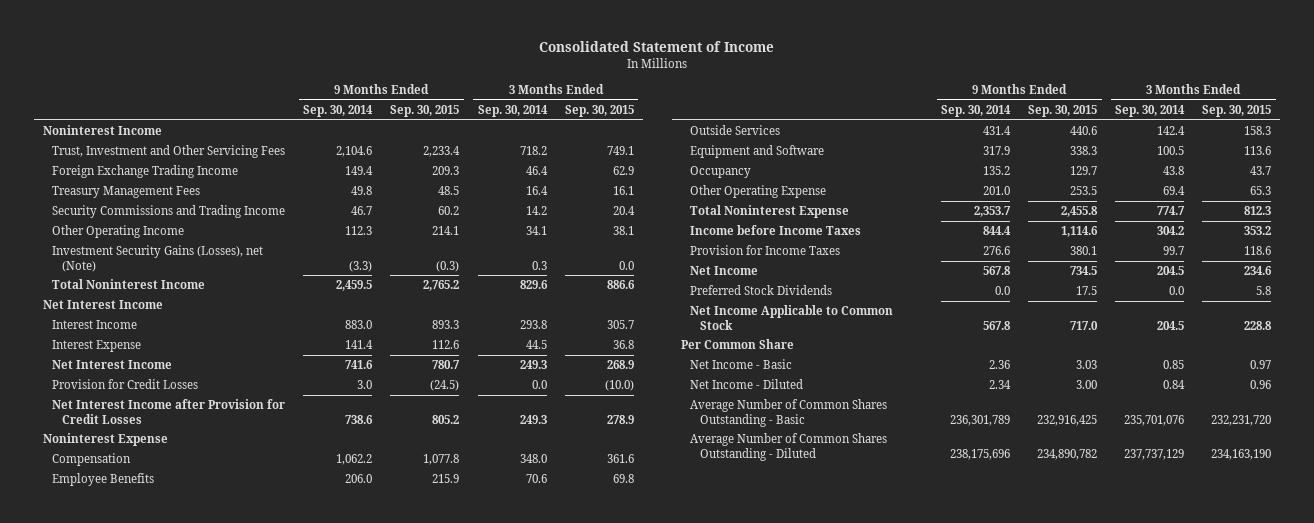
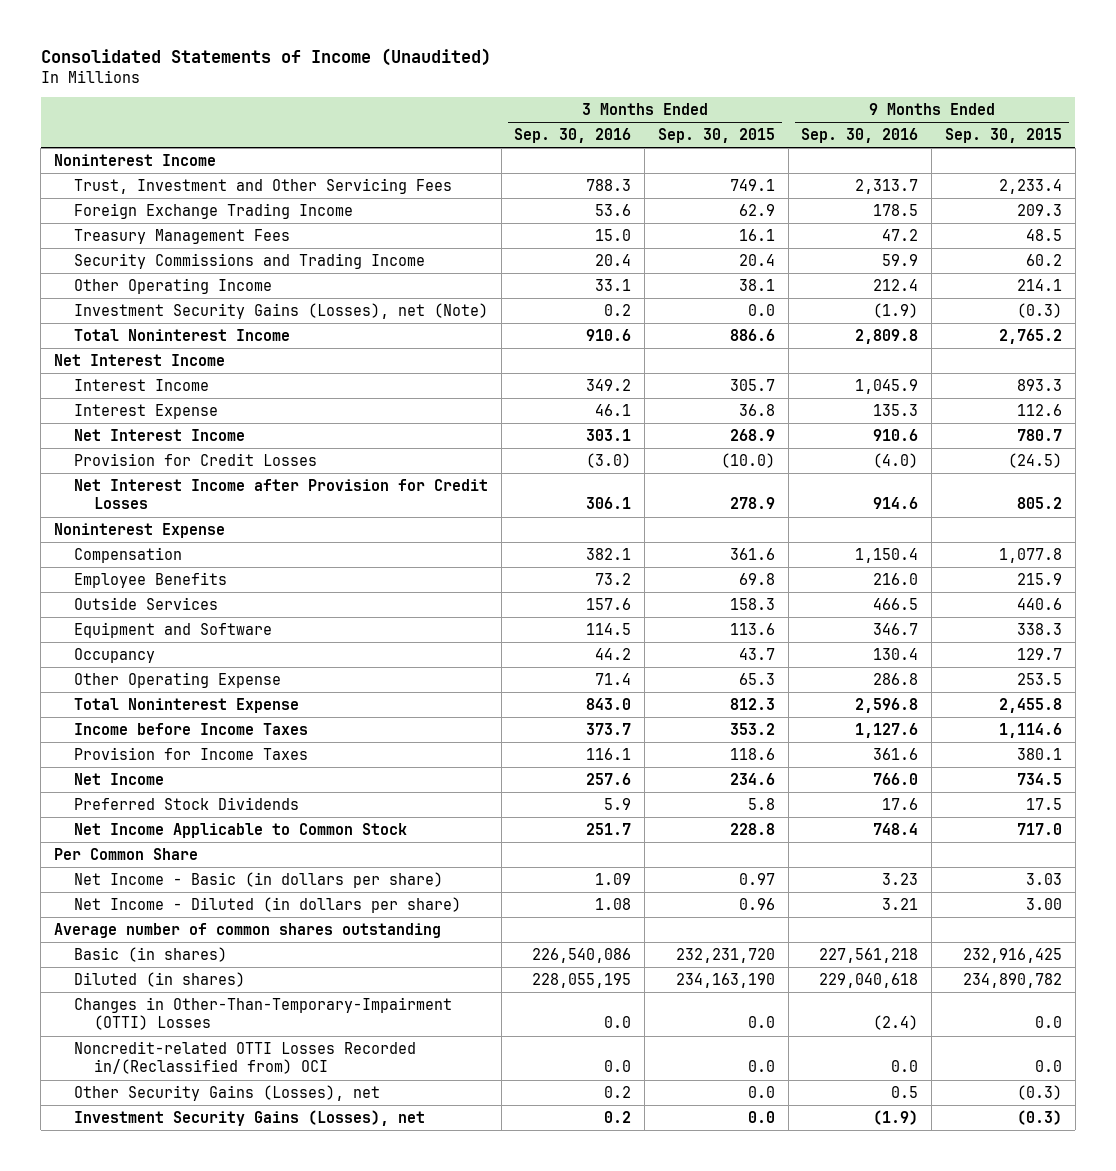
- Consolidated Statement of Income
+ Consolidated Statements of Income (Unaudited)
- | 9 Months Ended Sep. 30, 2014 | 9 Months Ended Sep. 30, 2015 | 3 Months Ended Sep. 30, 2014 | 3 Months Ended Sep. 30, 2015
+ | 3 Months Ended Sep. 30, 2016 | 3 Months Ended Sep. 30, 2015 | 9 Months Ended Sep. 30, 2016 | 9 Months Ended Sep. 30, 2015
- Net Income - Basic | 2.36 | 3.03 | 0.85 | 0.97
- Net Income - Diluted | 2.34 | 3.00 | 0.84 | 0.96
- Average Number of Common Shares Outstanding - Basic | 236,301,789 | 232,916,425 | 235,701,076 | 232,231,720
- Average Number of Common Shares Outstanding - Diluted | 238,175,696 | 234,890,782 | 237,737,129 | 234,163,190
+ Net Income - Basic (in dollars per share) | 1.09 | 0.97 | 3.23 | 3.03
+ Net Income - Diluted (in dollars per share) | 1.08 | 0.96 | 3.21 | 3.00
+ Average number of common shares outstanding
+ Basic (in shares) | 226,540,086 | 232,231,720 | 227,561,218 | 232,916,425
+ Diluted (in shares) | 228,055,195 | 234,163,190 | 229,040,618 | 234,890,782
+ Changes in Other-Than-Temporary-Impairment (OTTI) Losses | 0.0 | 0.0 | (2.4) | 0.0
+ Noncredit-related OTTI Losses Recorded in/(Reclassified from) OCI | 0.0 | 0.0 | 0.0 | 0.0
+ Other Security Gains (Losses), net | 0.2 | 0.0 | 0.5 | (0.3)
+ Investment Security Gains (Losses), net | 0.2 | 0.0 | (1.9) | (0.3)

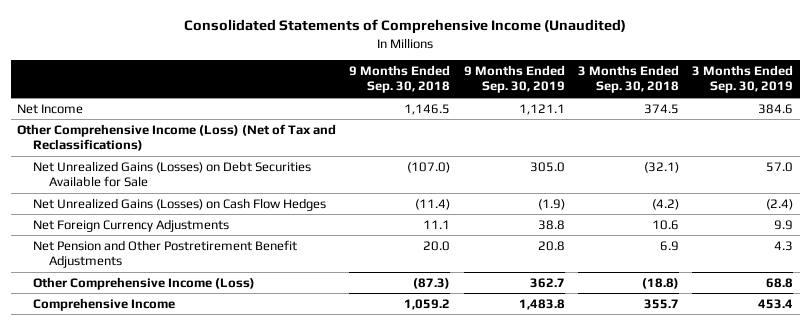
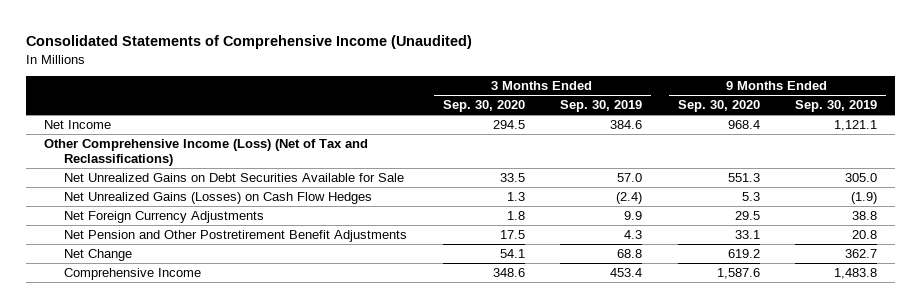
- | 9 Months Ended Sep. 30, 2018 | 9 Months Ended Sep. 30, 2019 | 3 Months Ended Sep. 30, 2018 | 3 Months Ended Sep. 30, 2019
+ | 3 Months Ended Sep. 30, 2020 | 3 Months Ended Sep. 30, 2019 | 9 Months Ended Sep. 30, 2020 | 9 Months Ended Sep. 30, 2019
- Net Unrealized Gains (Losses) on Debt Securities Available for Sale | (107.0) | 305.0 | (32.1) | 57.0
+ Net Unrealized Gains on Debt Securities Available for Sale | 33.5 | 57.0 | 551.3 | 305.0
- Other Comprehensive Income (Loss) | (87.3) | 362.7 | (18.8) | 68.8
+ Net Change | 54.1 | 68.8 | 619.2 | 362.7

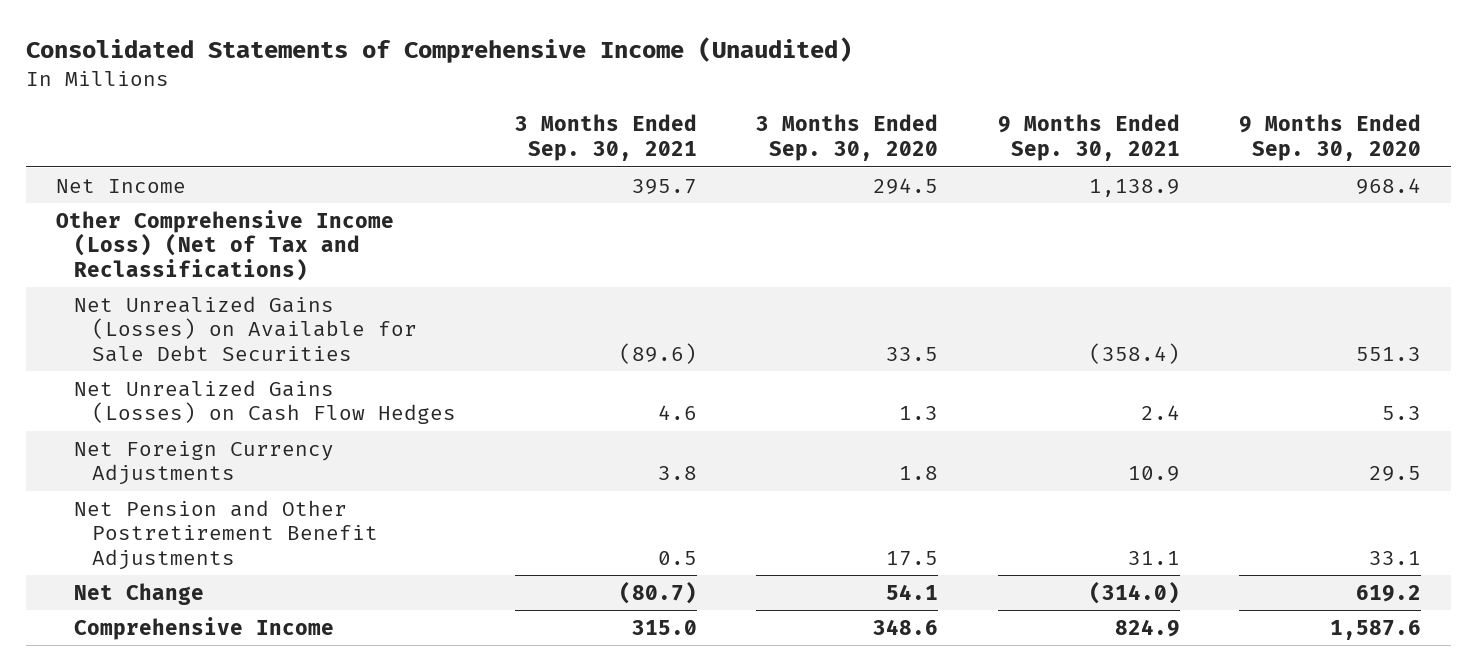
- | 3 Months Ended Sep. 30, 2020 | 3 Months Ended Sep. 30, 2019 | 9 Months Ended Sep. 30, 2020 | 9 Months Ended Sep. 30, 2019
+ | 3 Months Ended Sep. 30, 2021 | 3 Months Ended Sep. 30, 2020 | 9 Months Ended Sep. 30, 2021 | 9 Months Ended Sep. 30, 2020
- Net Unrealized Gains on Debt Securities Available for Sale | 33.5 | 57.0 | 551.3 | 305.0
+ Net Unrealized Gains (Losses) on Available for Sale Debt Securities | (89.6) | 33.5 | (358.4) | 551.3

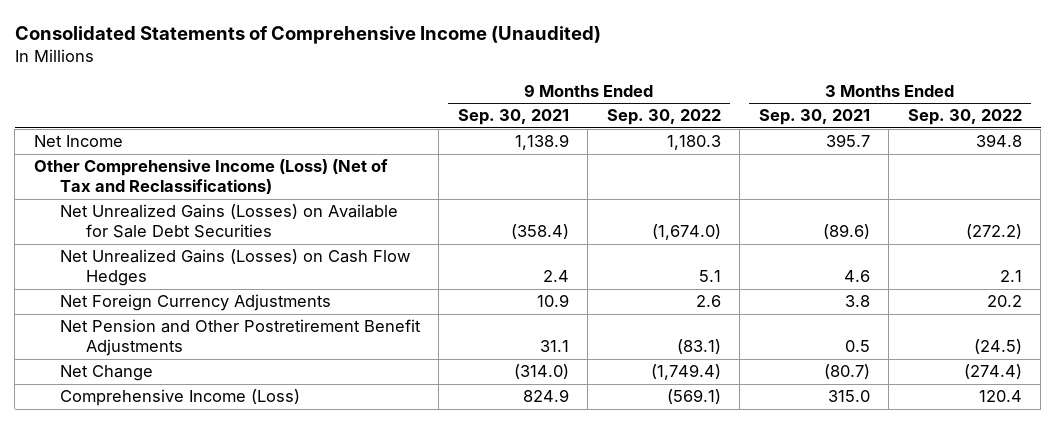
- | 3 Months Ended Sep. 30, 2021 | 3 Months Ended Sep. 30, 2020 | 9 Months Ended Sep. 30, 2021 | 9 Months Ended Sep. 30, 2020
+ | 9 Months Ended Sep. 30, 2021 | 9 Months Ended Sep. 30, 2022 | 3 Months Ended Sep. 30, 2021 | 3 Months Ended Sep. 30, 2022
- Comprehensive Income | 315.0 | 348.6 | 824.9 | 1,587.6
+ Comprehensive Income (Loss) | 824.9 | (569.1) | 315.0 | 120.4

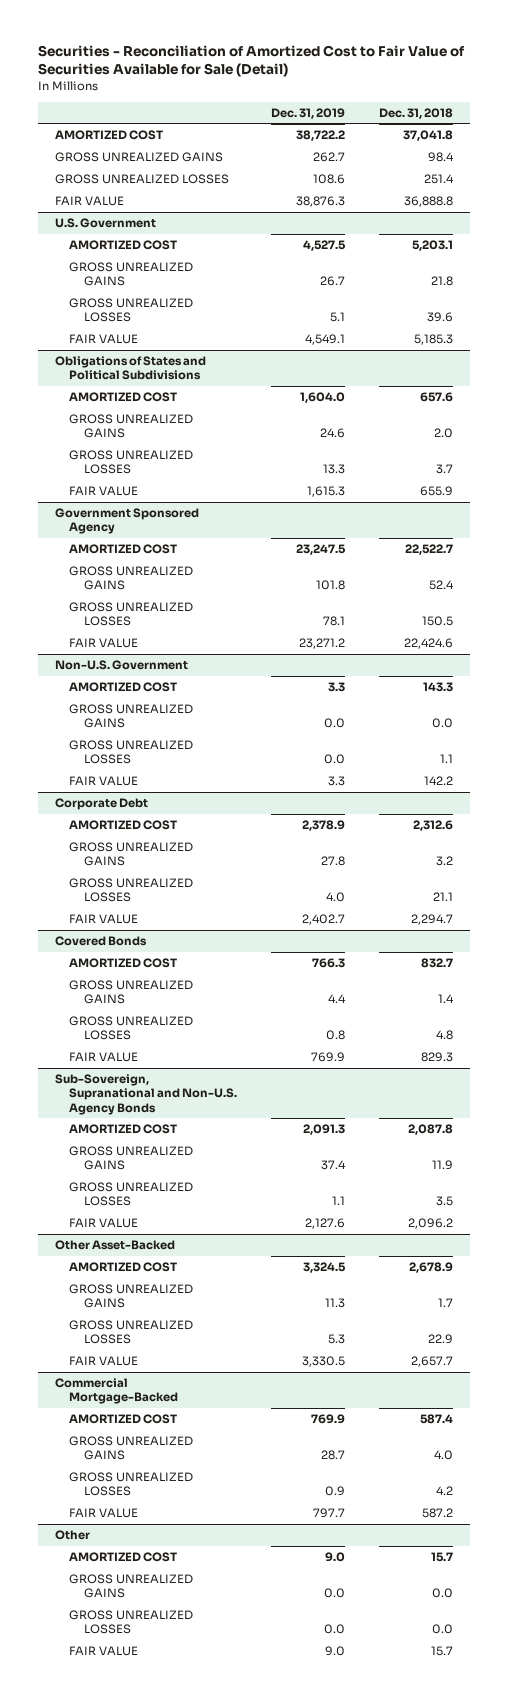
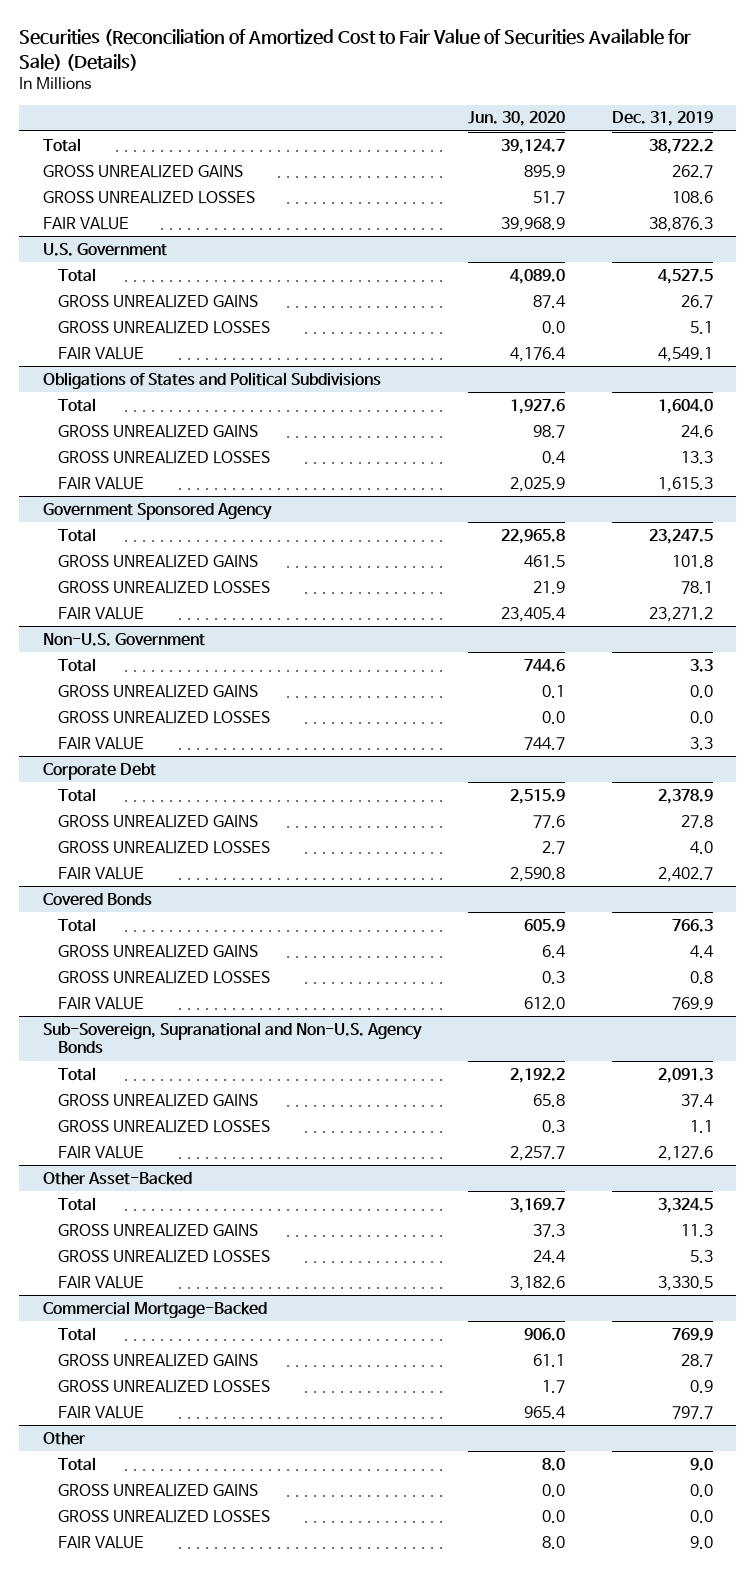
- Securities - Reconciliation of Amortized Cost to Fair Value of Securities Available for Sale (Detail)
+ Securities (Reconciliation of Amortized Cost to Fair Value of Securities Available for Sale) (Details)
- | Dec. 31, 2019 | Dec. 31, 2018
+ | Jun. 30, 2020 | Dec. 31, 2019
- AMORTIZED COST | 38,722.2 | 37,041.8
+ Total | 39,124.7 | 38,722.2
@ U.S. Government
- AMORTIZED COST | 4,527.5 | 5,203.1
+ Total | 4,089.0 | 4,527.5
@ Obligations of States and Political Subdivisions
- AMORTIZED COST | 1,604.0 | 657.6
+ Total | 1,927.6 | 1,604.0
@ Government Sponsored Agency
- AMORTIZED COST | 23,247.5 | 22,522.7
+ Total | 22,965.8 | 23,247.5
@ Non-U.S. Government
- AMORTIZED COST | 3.3 | 143.3
+ Total | 744.6 | 3.3
@ Corporate Debt
- AMORTIZED COST | 2,378.9 | 2,312.6
+ Total | 2,515.9 | 2,378.9
@ Covered Bonds
- AMORTIZED COST | 766.3 | 832.7
+ Total | 605.9 | 766.3
@ Sub-Sovereign, Supranational and Non-U.S. Agency Bonds
- AMORTIZED COST | 2,091.3 | 2,087.8
+ Total | 2,192.2 | 2,091.3
@ Other Asset-Backed
- AMORTIZED COST | 3,324.5 | 2,678.9
+ Total | 3,169.7 | 3,324.5
@ Commercial Mortgage-Backed
- AMORTIZED COST | 769.9 | 587.4
+ Total | 906.0 | 769.9
@ Other
- AMORTIZED COST | 9.0 | 15.7
+ Total | 8.0 | 9.0

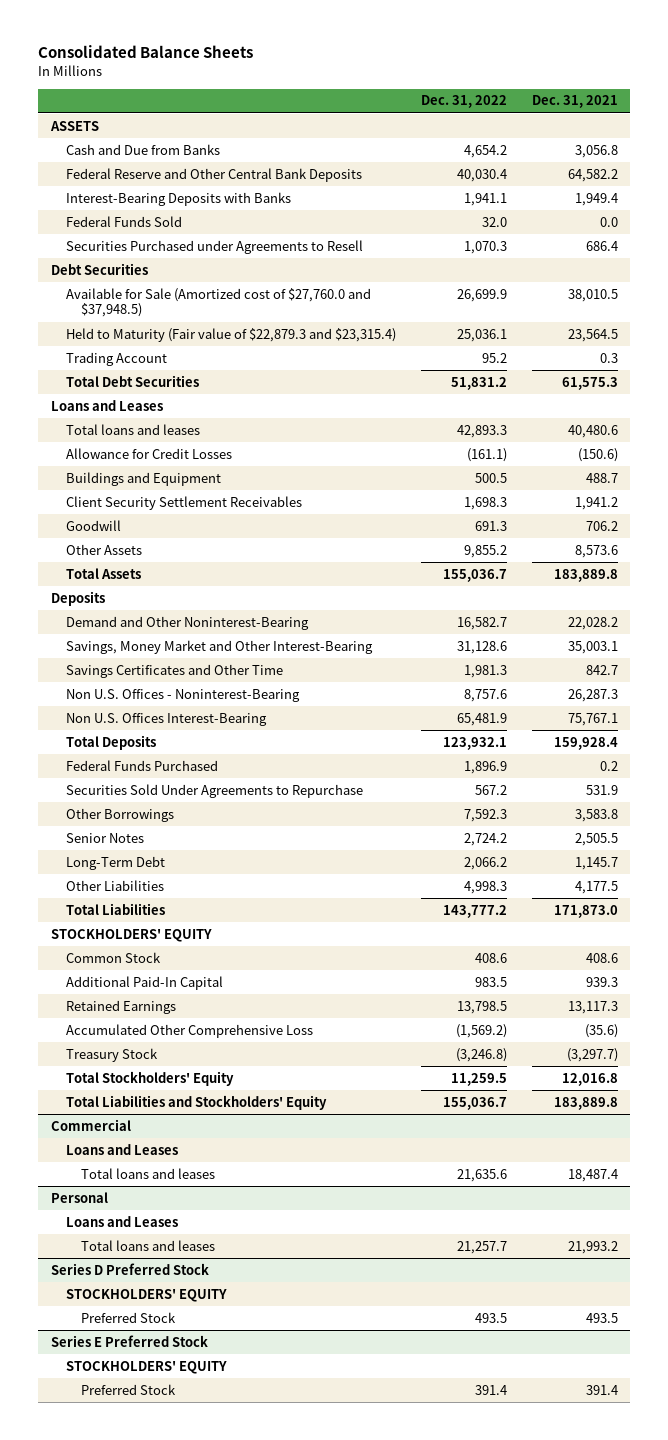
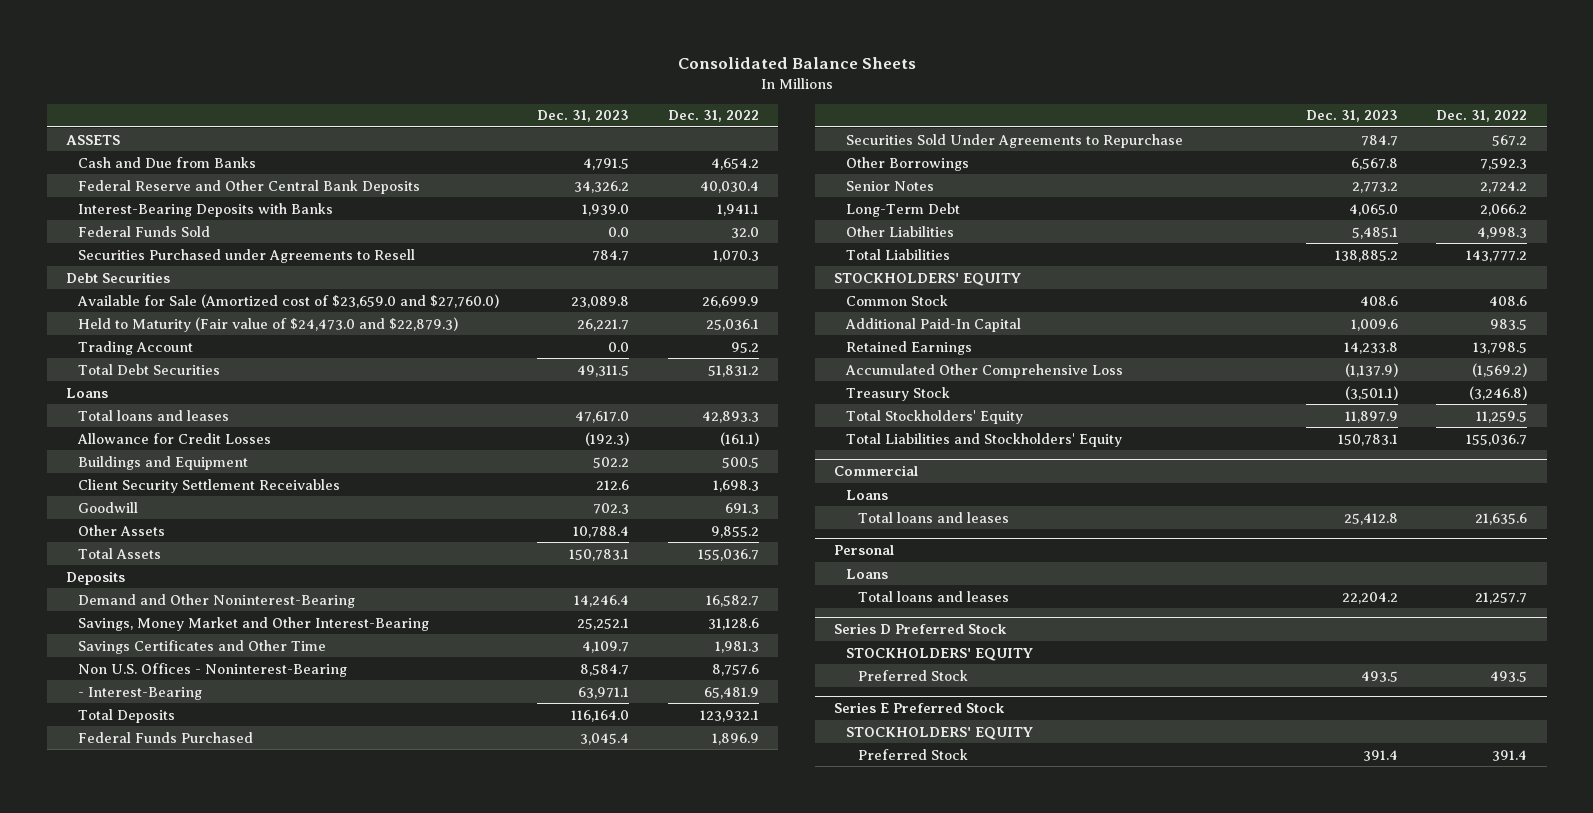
- | Dec. 31, 2022 | Dec. 31, 2021
+ | Dec. 31, 2023 | Dec. 31, 2022
- Available for Sale (Amortized cost of $27,760.0 and $37,948.5) | 26,699.9 | 38,010.5
- Held to Maturity (Fair value of $22,879.3 and $23,315.4) | 25,036.1 | 23,564.5
+ Available for Sale (Amortized cost of $23,659.0 and $27,760.0) | 23,089.8 | 26,699.9
+ Held to Maturity (Fair value of $24,473.0 and $22,879.3) | 26,221.7 | 25,036.1
- Loans and Leases
+ Loans
- Non U.S. Offices Interest-Bearing | 65,481.9 | 75,767.1
+ - Interest-Bearing | 63,971.1 | 65,481.9
@ Commercial
- Loans and Leases
+ Loans
@ Personal
- Loans and Leases
+ Loans

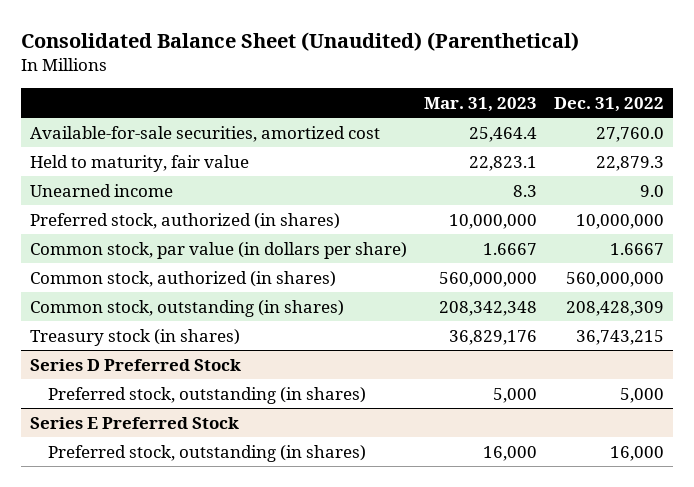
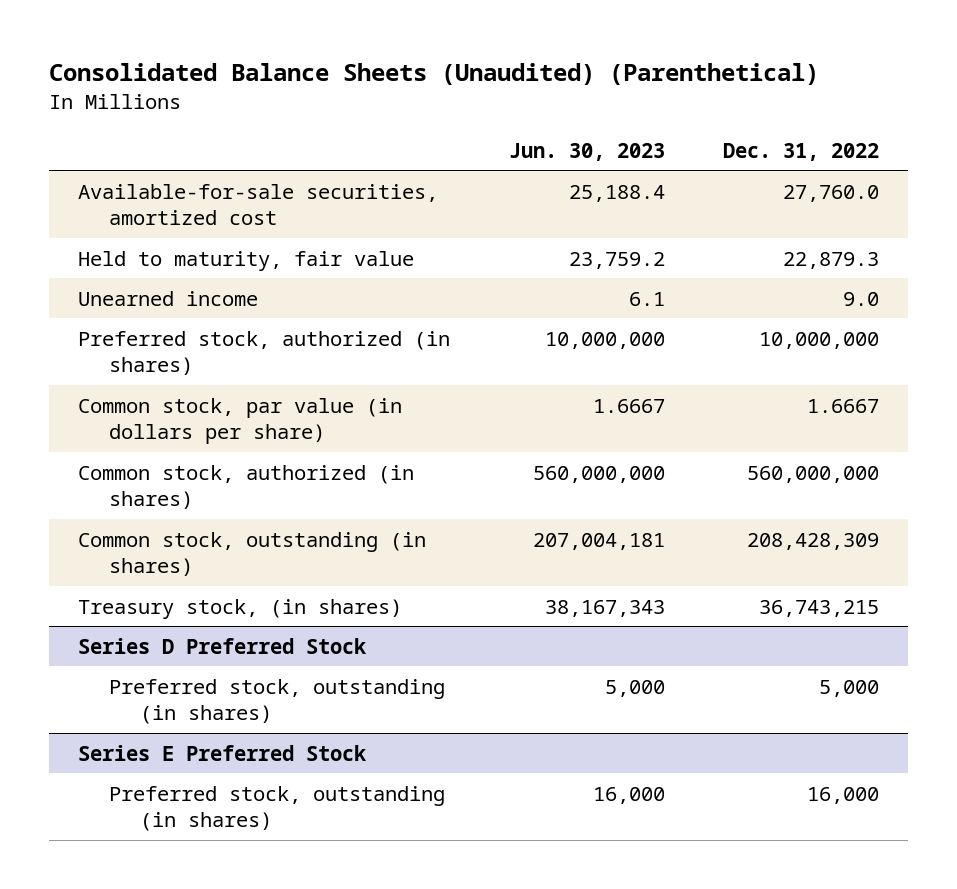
- Consolidated Balance Sheet (Unaudited) (Parenthetical)
+ Consolidated Balance Sheets (Unaudited) (Parenthetical)
- | Mar. 31, 2023 | Dec. 31, 2022
+ | Jun. 30, 2023 | Dec. 31, 2022
- Treasury stock (in shares) | 36,829,176 | 36,743,215
+ Treasury stock, (in shares) | 38,167,343 | 36,743,215

